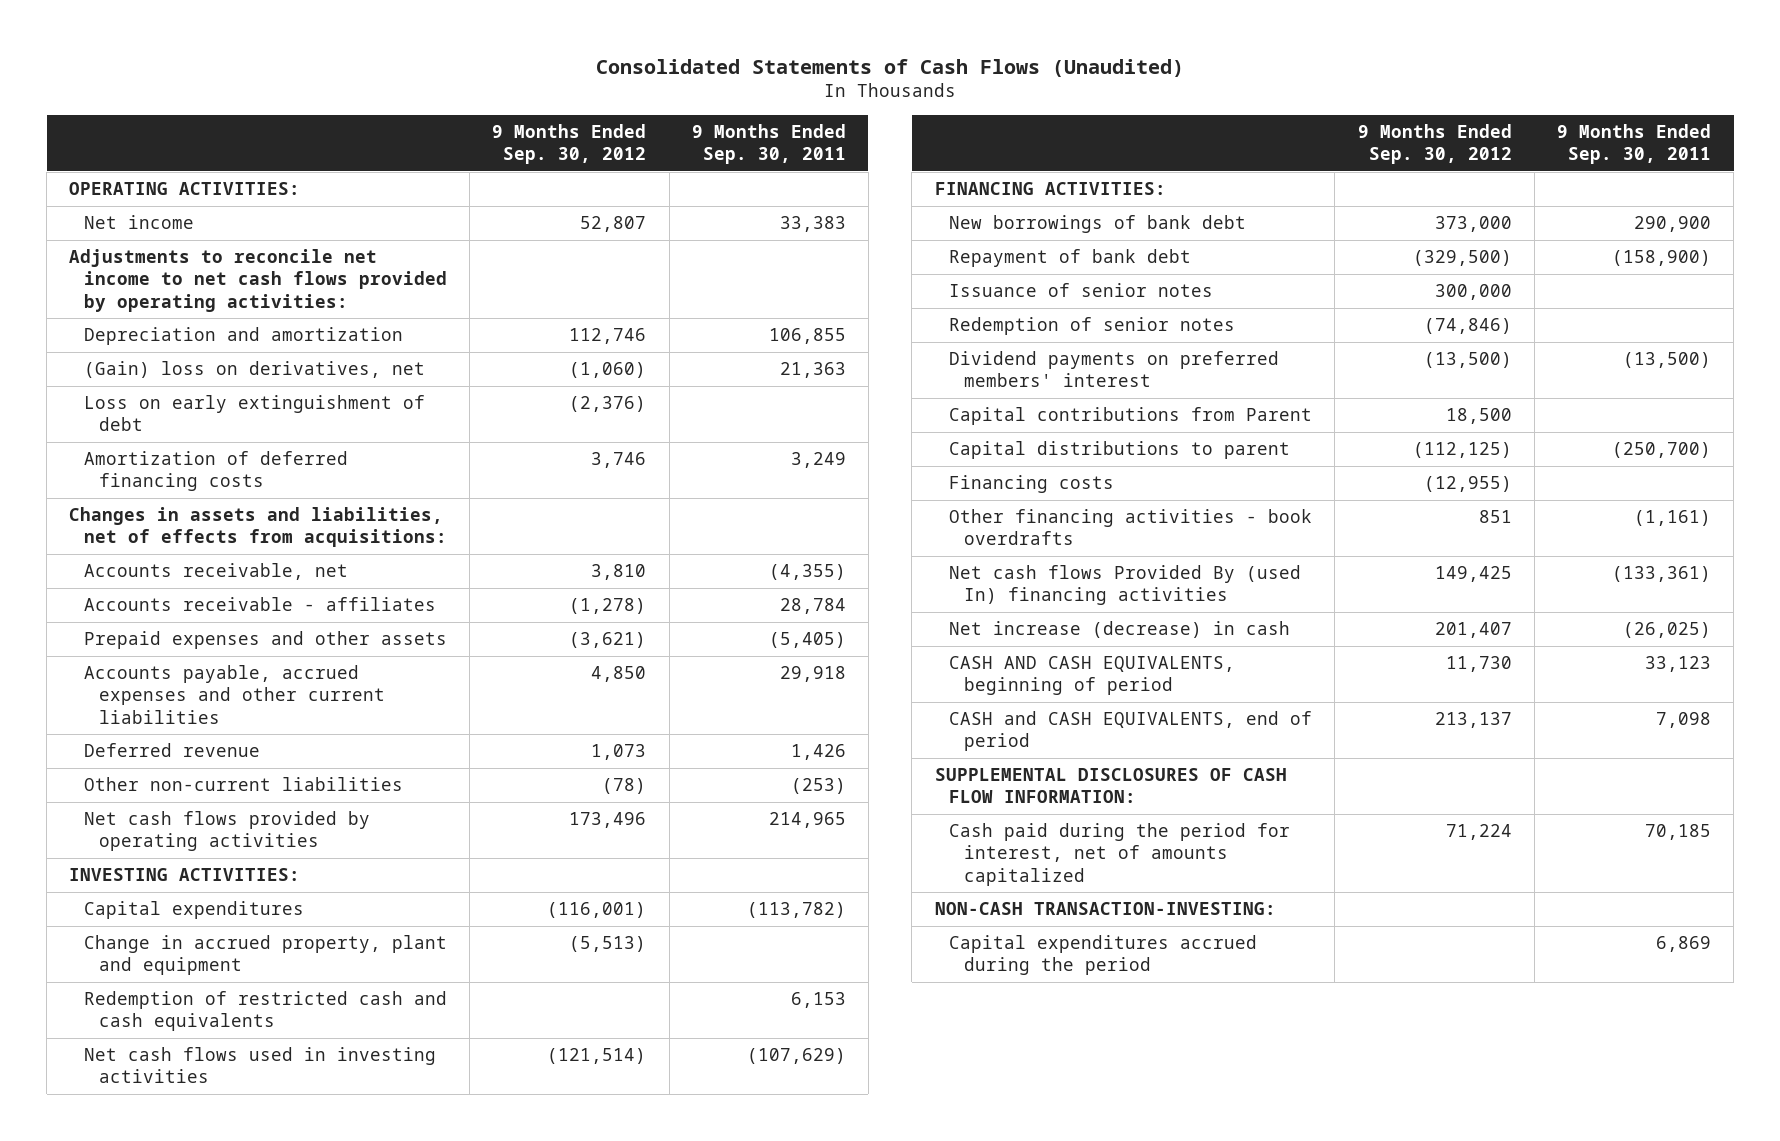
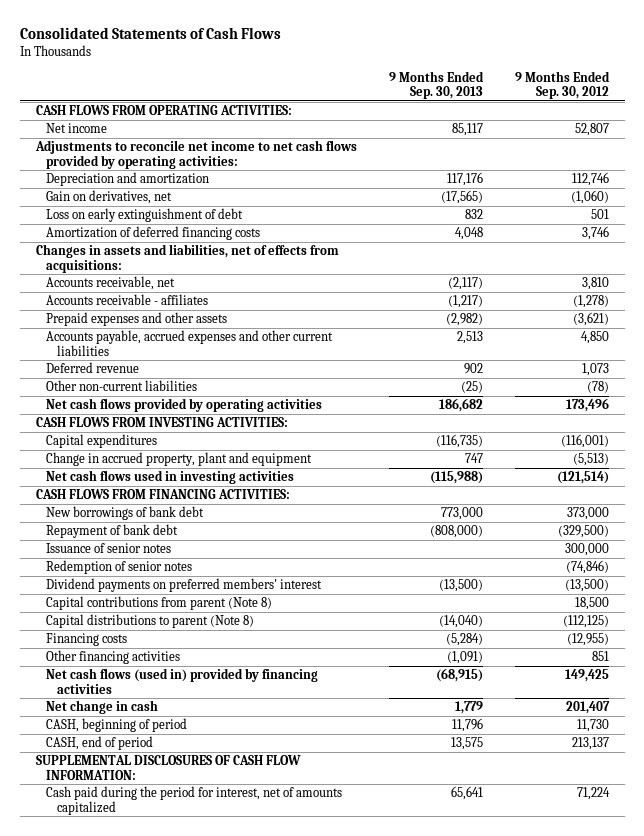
- Consolidated Statements of Cash Flows (Unaudited)
+ Consolidated Statements of Cash Flows
- | 9 Months Ended Sep. 30, 2012 | 9 Months Ended Sep. 30, 2011
+ | 9 Months Ended Sep. 30, 2013 | 9 Months Ended Sep. 30, 2012
- OPERATING ACTIVITIES:
+ CASH FLOWS FROM OPERATING ACTIVITIES:
- (Gain) loss on derivatives, net | (1,060) | 21,363
- Loss on early extinguishment of debt | (2,376) |
+ Gain on derivatives, net | (17,565) | (1,060)
+ Loss on early extinguishment of debt | 832 | 501
- INVESTING ACTIVITIES:
+ CASH FLOWS FROM INVESTING ACTIVITIES:
- Redemption of restricted cash and cash equivalents | | 6,153
- FINANCING ACTIVITIES:
+ CASH FLOWS FROM FINANCING ACTIVITIES:
- Capital contributions from Parent | 18,500 |
- Capital distributions to parent | (112,125) | (250,700)
+ Capital contributions from parent (Note 8) | | 18,500
+ Capital distributions to parent (Note 8) | (14,040) | (112,125)
- Other financing activities - book overdrafts | 851 | (1,161)
- Net cash flows Provided By (used In) financing activities | 149,425 | (133,361)
- Net increase (decrease) in cash | 201,407 | (26,025)
- CASH AND CASH EQUIVALENTS, beginning of period | 11,730 | 33,123
- CASH and CASH EQUIVALENTS, end of period | 213,137 | 7,098
+ Other financing activities | (1,091) | 851
+ Net cash flows (used in) provided by financing activities | (68,915) | 149,425
+ Net change in cash | 1,779 | 201,407
+ CASH, beginning of period | 11,796 | 11,730
+ CASH, end of period | 13,575 | 213,137
- NON-CASH TRANSACTION-INVESTING:
- Capital expenditures accrued during the period | | 6,869

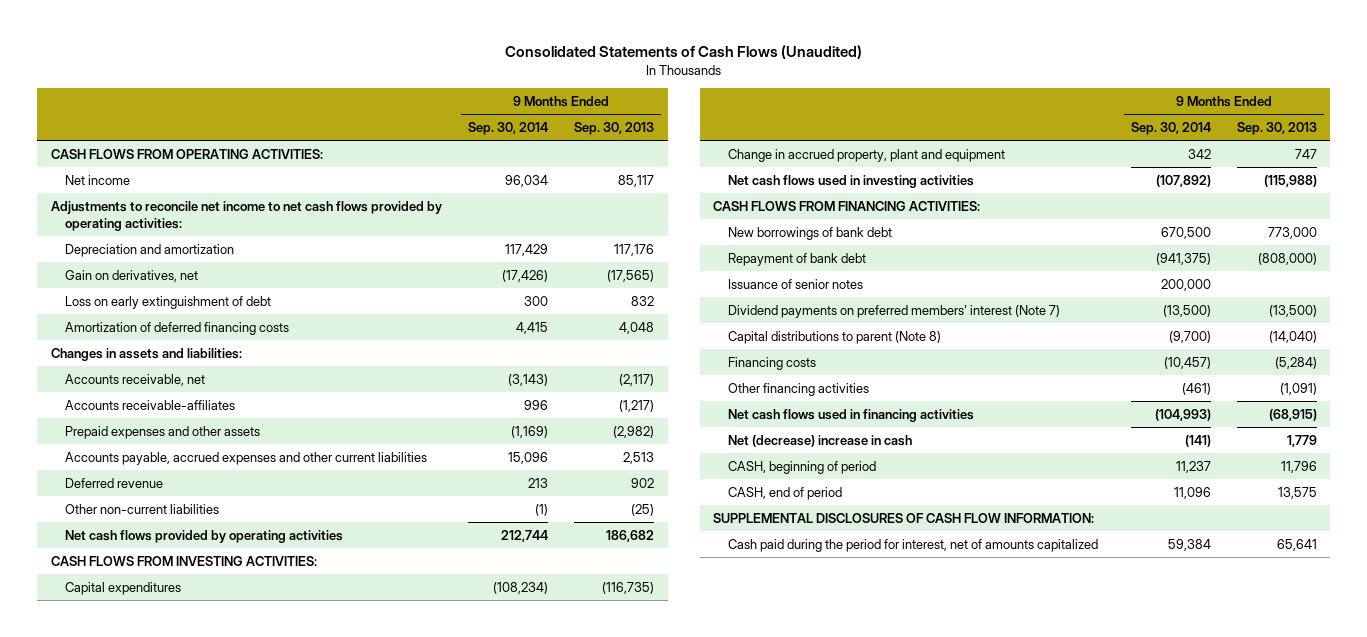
- Consolidated Statements of Cash Flows
+ Consolidated Statements of Cash Flows (Unaudited)
- | 9 Months Ended Sep. 30, 2013 | 9 Months Ended Sep. 30, 2012
+ | 9 Months Ended Sep. 30, 2014 | 9 Months Ended Sep. 30, 2013
- Changes in assets and liabilities, net of effects from acquisitions:
+ Changes in assets and liabilities:
- Accounts receivable - affiliates | (1,217) | (1,278)
+ Accounts receivable-affiliates | 996 | (1,217)
- Redemption of senior notes | | (74,846)
- Dividend payments on preferred members' interest | (13,500) | (13,500)
- Capital contributions from parent (Note 8) | | 18,500
+ Dividend payments on preferred members' interest (Note 7) | (13,500) | (13,500)
- Net cash flows (used in) provided by financing activities | (68,915) | 149,425
- Net change in cash | 1,779 | 201,407
+ Net cash flows used in financing activities | (104,993) | (68,915)
+ Net (decrease) increase in cash | (141) | 1,779

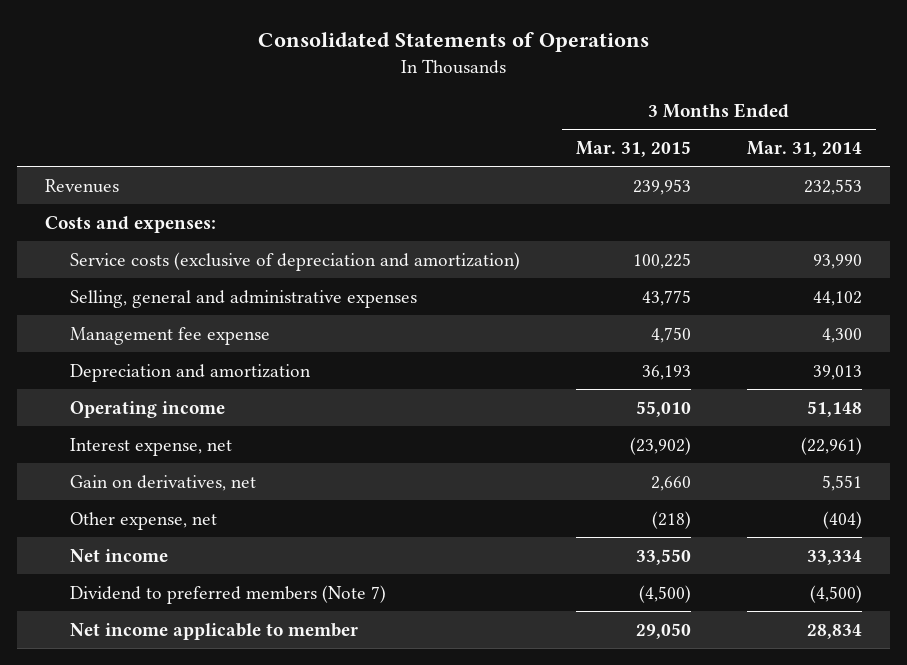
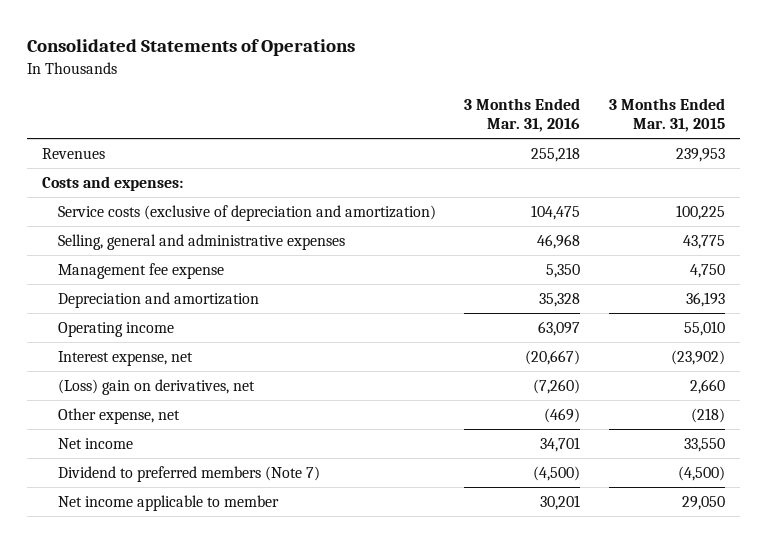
- | 3 Months Ended Mar. 31, 2015 | 3 Months Ended Mar. 31, 2014
+ | 3 Months Ended Mar. 31, 2016 | 3 Months Ended Mar. 31, 2015
- Gain on derivatives, net | 2,660 | 5,551
+ (Loss) gain on derivatives, net | (7,260) | 2,660

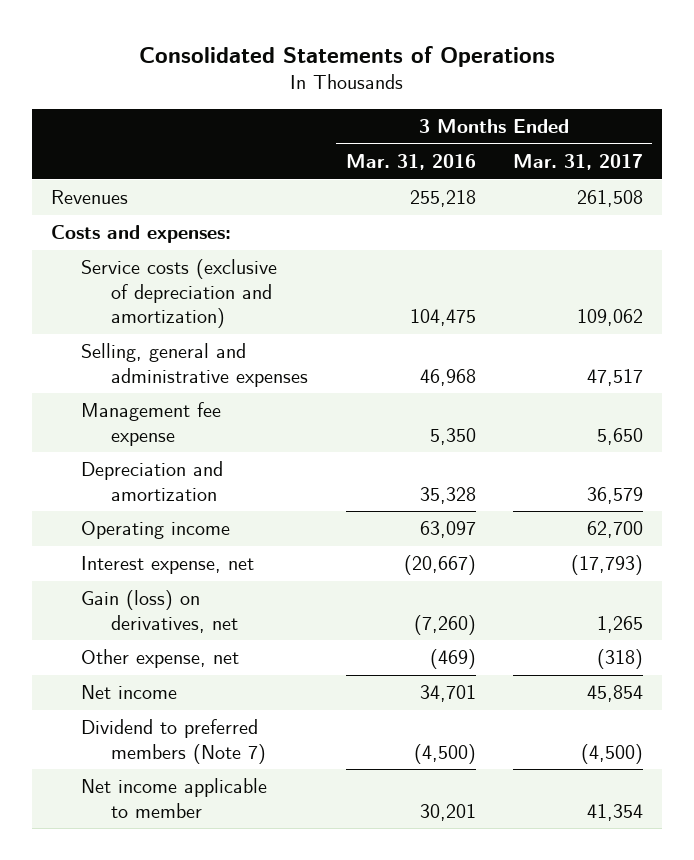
- | 3 Months Ended Mar. 31, 2016 | 3 Months Ended Mar. 31, 2015
+ | 3 Months Ended Mar. 31, 2016 | 3 Months Ended Mar. 31, 2017
- (Loss) gain on derivatives, net | (7,260) | 2,660
+ Gain (loss) on derivatives, net | (7,260) | 1,265

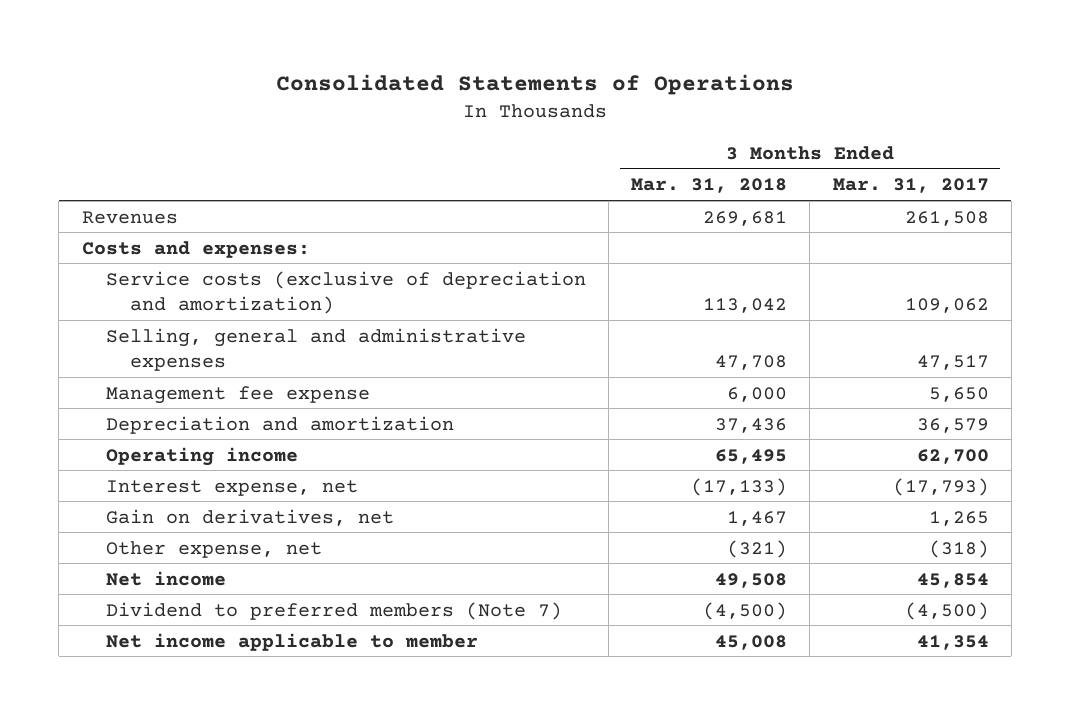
- | 3 Months Ended Mar. 31, 2016 | 3 Months Ended Mar. 31, 2017
+ | 3 Months Ended Mar. 31, 2018 | 3 Months Ended Mar. 31, 2017
- Gain (loss) on derivatives, net | (7,260) | 1,265
+ Gain on derivatives, net | 1,467 | 1,265

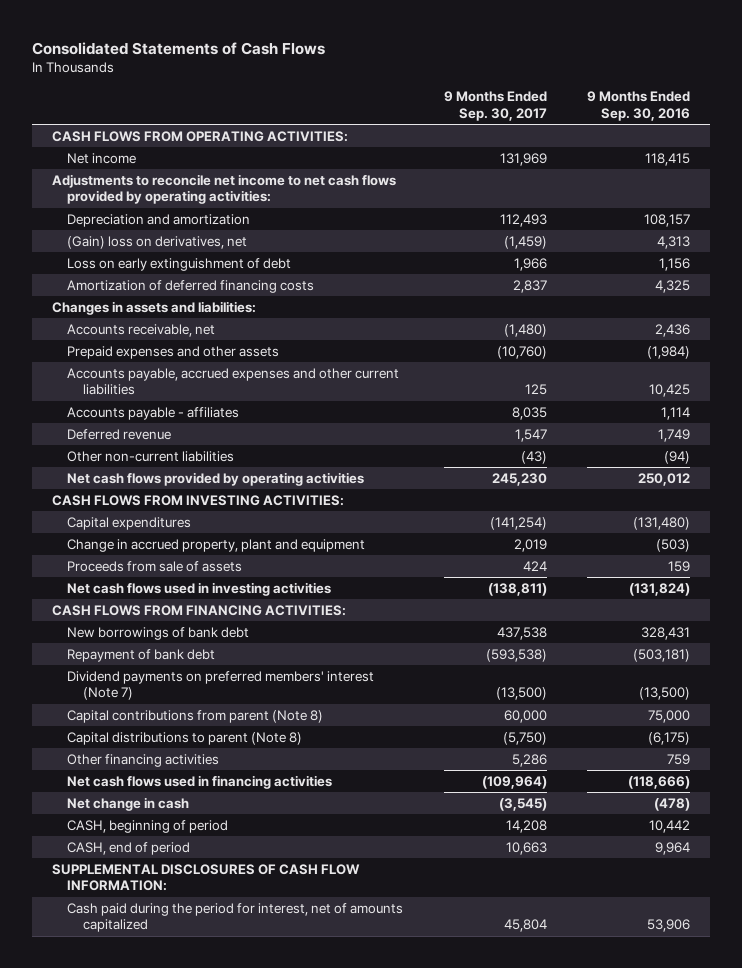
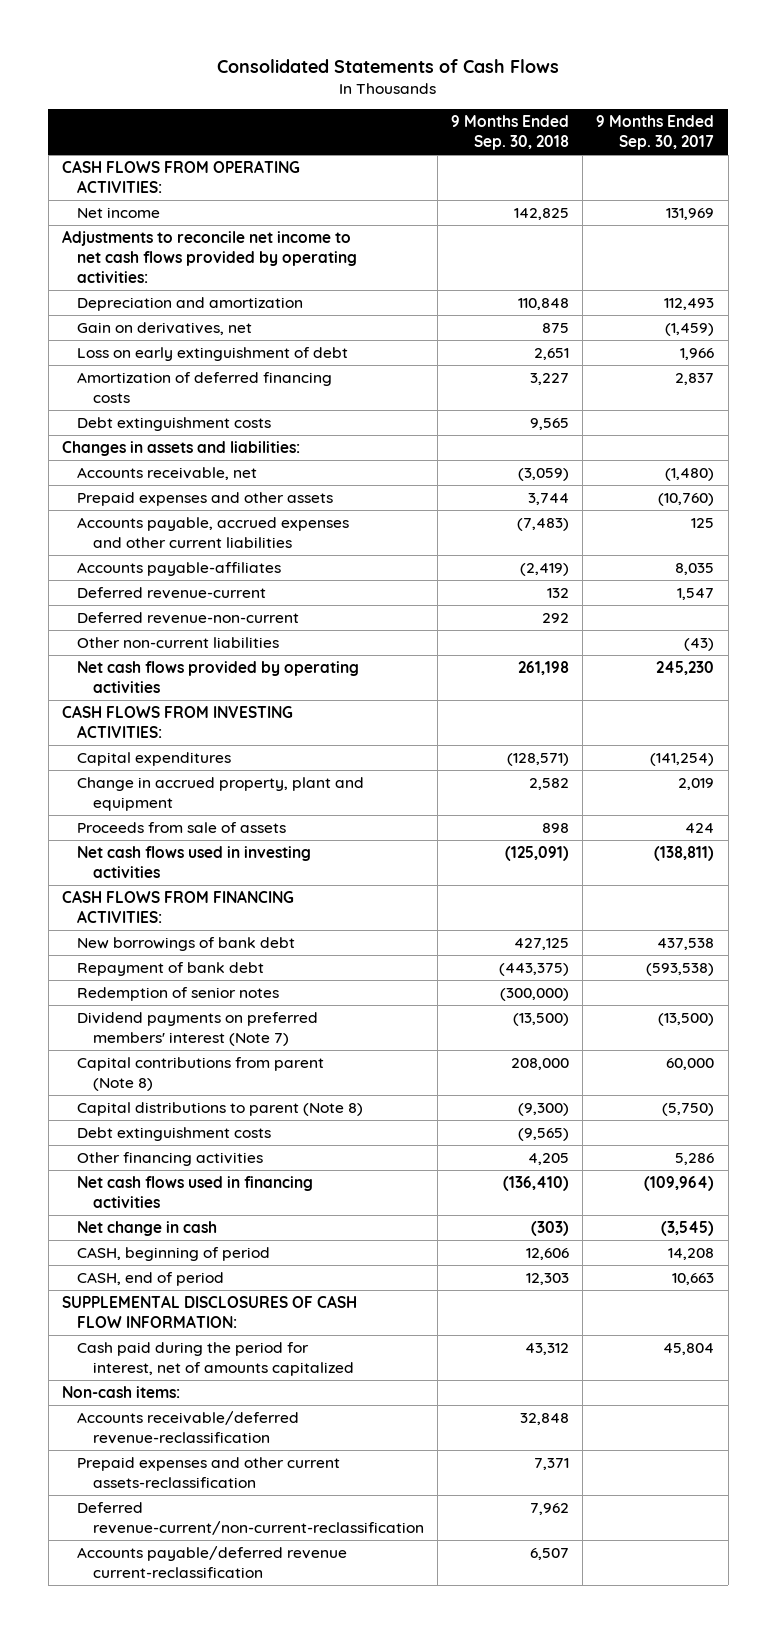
- | 9 Months Ended Sep. 30, 2017 | 9 Months Ended Sep. 30, 2016
+ | 9 Months Ended Sep. 30, 2018 | 9 Months Ended Sep. 30, 2017
- (Gain) loss on derivatives, net | (1,459) | 4,313
+ Gain on derivatives, net | 875 | (1,459)
+ Debt extinguishment costs | 9,565 |
- Accounts payable - affiliates | 8,035 | 1,114
- Deferred revenue | 1,547 | 1,749
+ Accounts payable-affiliates | (2,419) | 8,035
+ Deferred revenue-current | 132 | 1,547
+ Deferred revenue-non-current | 292 |
+ Redemption of senior notes | (300,000) |
+ Debt extinguishment costs | (9,565) |
+ Non-cash items:
+ Accounts receivable/deferred revenue-reclassification | 32,848 |
+ Prepaid expenses and other current assets-reclassification | 7,371 |
+ Deferred revenue-current/non-current-reclassification | 7,962 |
+ Accounts payable/deferred revenue current-reclassification | 6,507 |

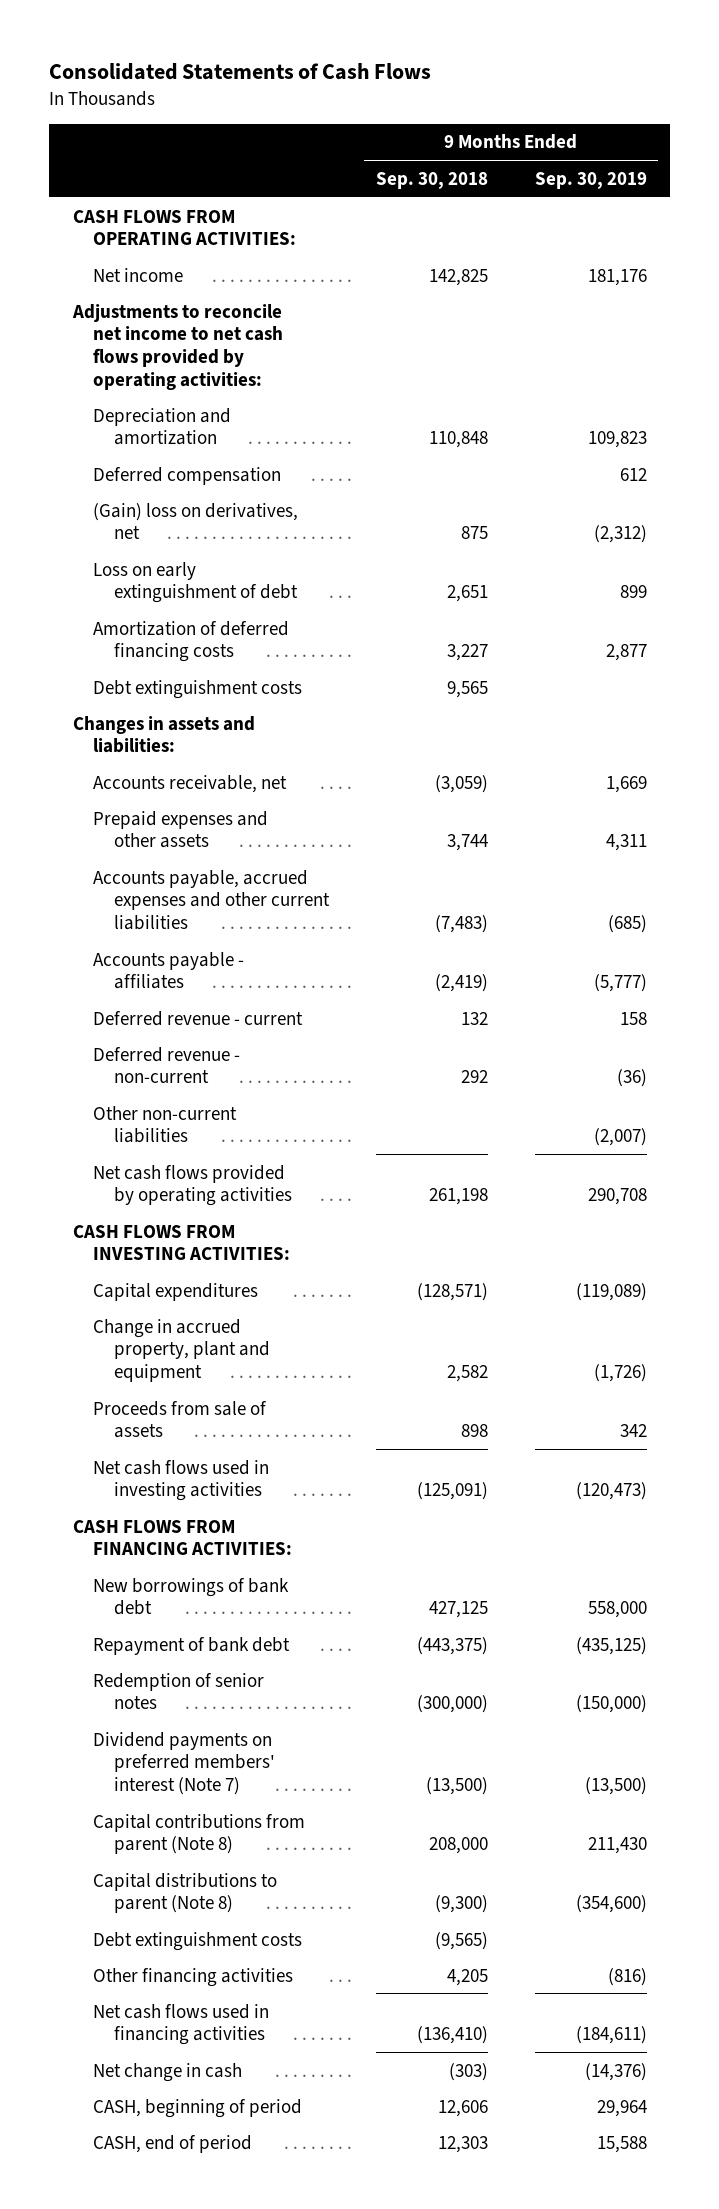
- | 9 Months Ended Sep. 30, 2018 | 9 Months Ended Sep. 30, 2017
+ | 9 Months Ended Sep. 30, 2018 | 9 Months Ended Sep. 30, 2019
- Gain on derivatives, net | 875 | (1,459)
+ Deferred compensation | | 612
+ (Gain) loss on derivatives, net | 875 | (2,312)
- Accounts payable-affiliates | (2,419) | 8,035
- Deferred revenue-current | 132 | 1,547
- Deferred revenue-non-current | 292 |
+ Accounts payable - affiliates | (2,419) | (5,777)
+ Deferred revenue - current | 132 | 158
+ Deferred revenue - non-current | 292 | (36)
- SUPPLEMENTAL DISCLOSURES OF CASH FLOW INFORMATION:
- Cash paid during the period for interest, net of amounts capitalized | 43,312 | 45,804
- Non-cash items:
- Accounts receivable/deferred revenue-reclassification | 32,848 |
- Prepaid expenses and other current assets-reclassification | 7,371 |
- Deferred revenue-current/non-current-reclassification | 7,962 |
- Accounts payable/deferred revenue current-reclassification | 6,507 |

